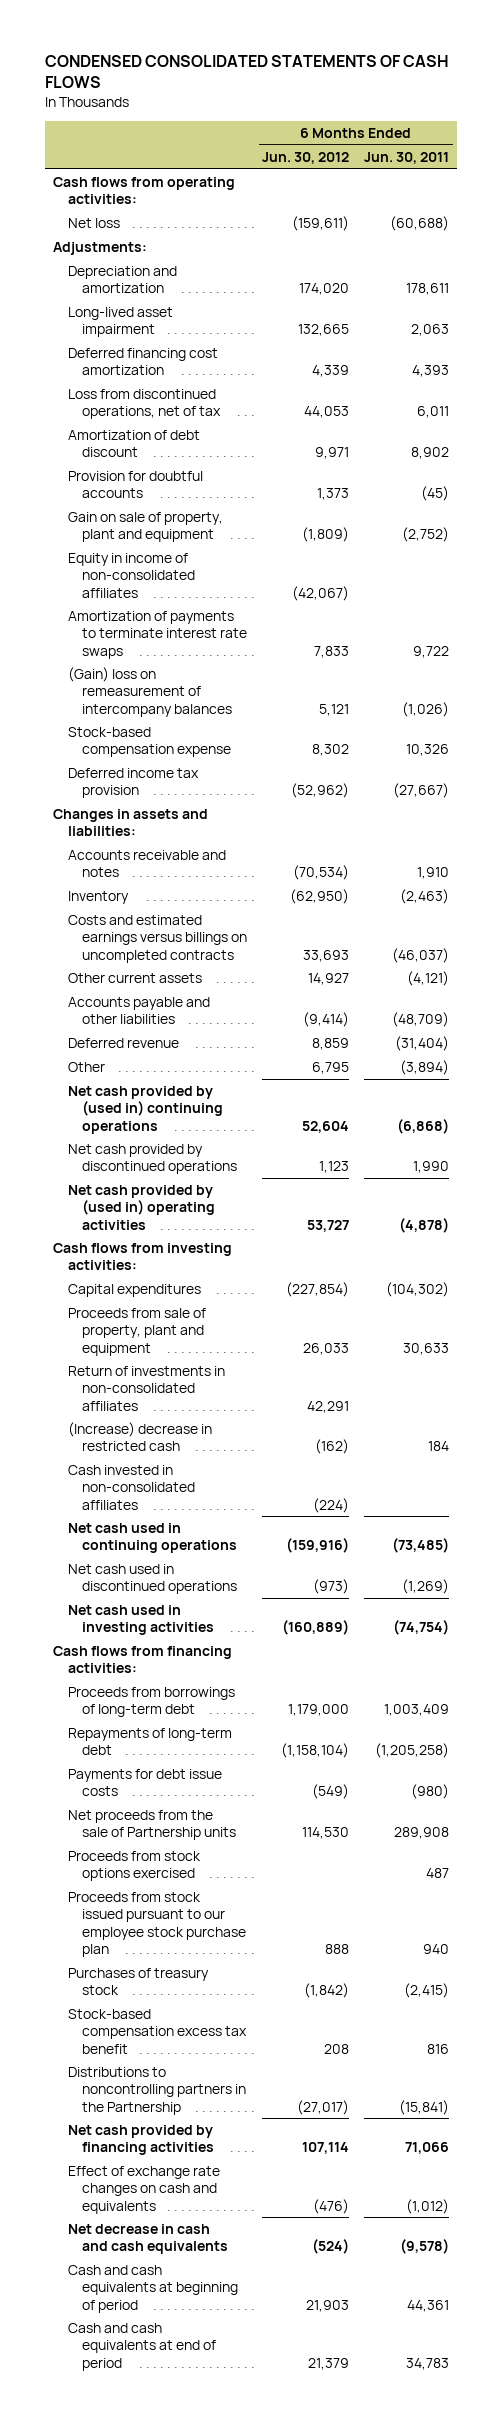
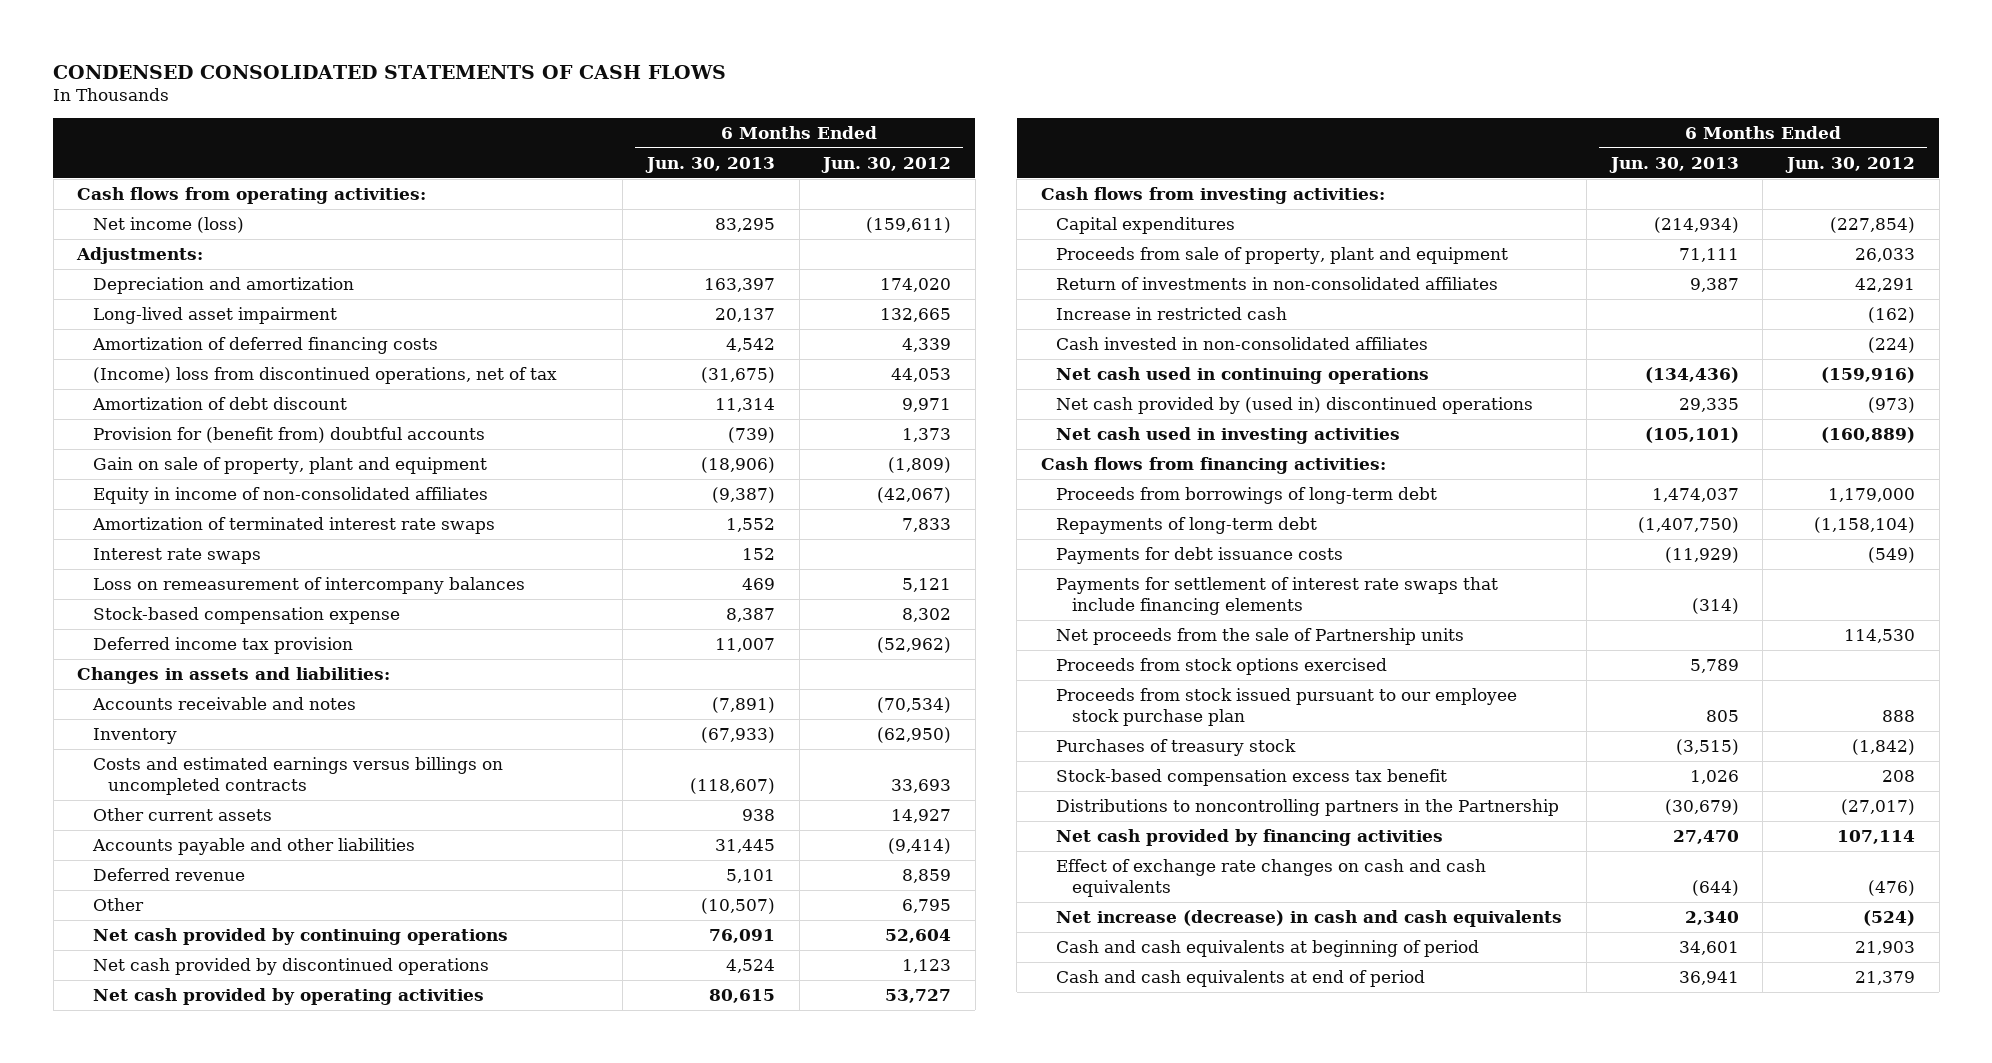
- | 6 Months Ended Jun. 30, 2012 | 6 Months Ended Jun. 30, 2011
+ | 6 Months Ended Jun. 30, 2013 | 6 Months Ended Jun. 30, 2012
- Net loss | (159,611) | (60,688)
+ Net income (loss) | 83,295 | (159,611)
- Deferred financing cost amortization | 4,339 | 4,393
- Loss from discontinued operations, net of tax | 44,053 | 6,011
+ Amortization of deferred financing costs | 4,542 | 4,339
+ (Income) loss from discontinued operations, net of tax | (31,675) | 44,053
- Provision for doubtful accounts | 1,373 | (45)
+ Provision for (benefit from) doubtful accounts | (739) | 1,373
- Amortization of payments to terminate interest rate swaps | 7,833 | 9,722
- (Gain) loss on remeasurement of intercompany balances | 5,121 | (1,026)
+ Amortization of terminated interest rate swaps | 1,552 | 7,833
+ Interest rate swaps | 152 |
+ Loss on remeasurement of intercompany balances | 469 | 5,121
- Net cash provided by (used in) continuing operations | 52,604 | (6,868)
+ Net cash provided by continuing operations | 76,091 | 52,604
- Net cash provided by (used in) operating activities | 53,727 | (4,878)
+ Net cash provided by operating activities | 80,615 | 53,727
- (Increase) decrease in restricted cash | (162) | 184
+ Increase in restricted cash | | (162)
- Net cash used in discontinued operations | (973) | (1,269)
+ Net cash provided by (used in) discontinued operations | 29,335 | (973)
- Payments for debt issue costs | (549) | (980)
+ Payments for debt issuance costs | (11,929) | (549)
+ Payments for settlement of interest rate swaps that include financing elements | (314) |
- Effect of exchange rate changes on cash and equivalents | (476) | (1,012)
- Net decrease in cash and cash equivalents | (524) | (9,578)
+ Effect of exchange rate changes on cash and cash equivalents | (644) | (476)
+ Net increase (decrease) in cash and cash equivalents | 2,340 | (524)

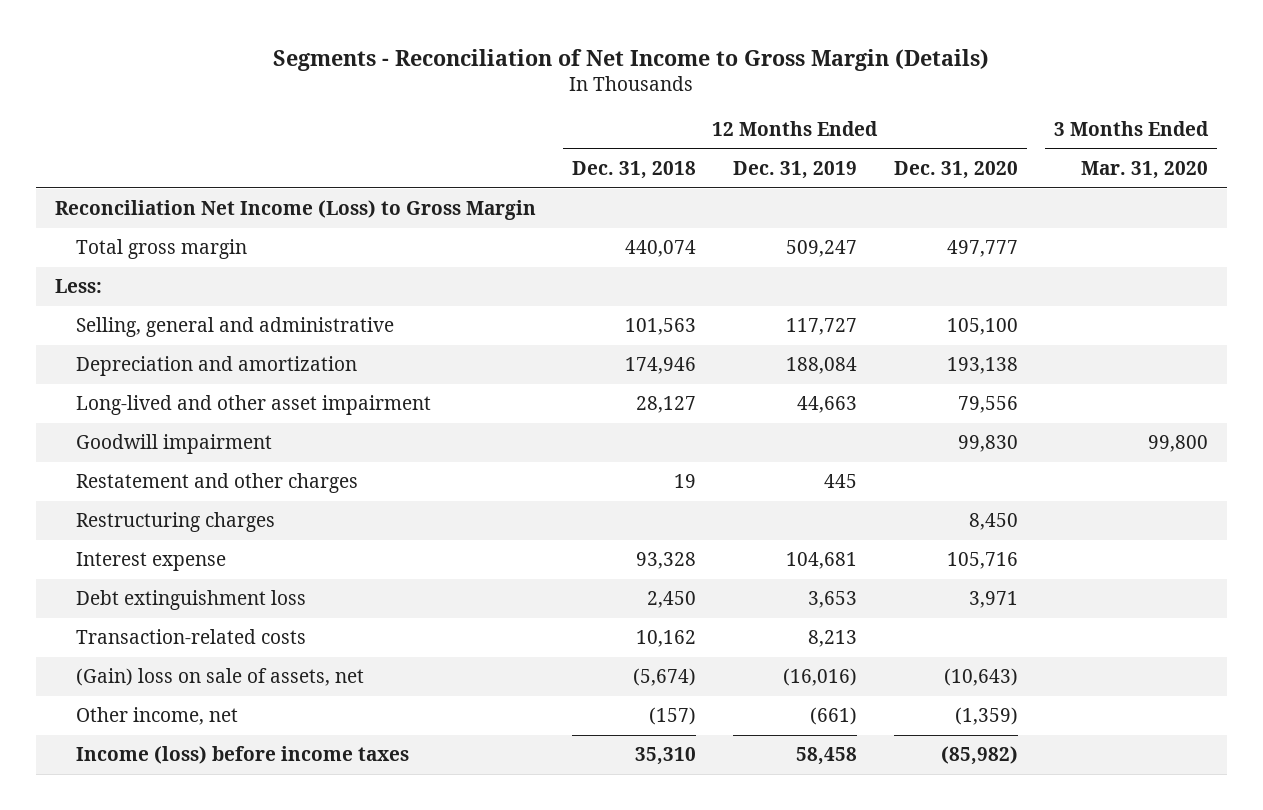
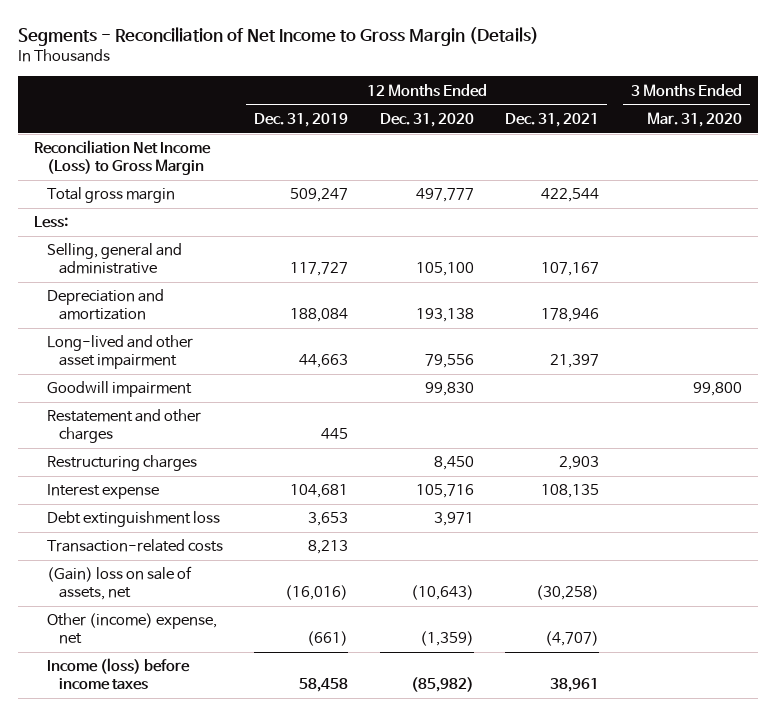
- | 12 Months Ended Dec. 31, 2018 | 12 Months Ended Dec. 31, 2019 | 12 Months Ended Dec. 31, 2020 | 3 Months Ended Mar. 31, 2020
+ | 12 Months Ended Dec. 31, 2019 | 12 Months Ended Dec. 31, 2020 | 12 Months Ended Dec. 31, 2021 | 3 Months Ended Mar. 31, 2020
- Other income, net | (157) | (661) | (1,359) |
+ Other (income) expense, net | (661) | (1,359) | (4,707) |

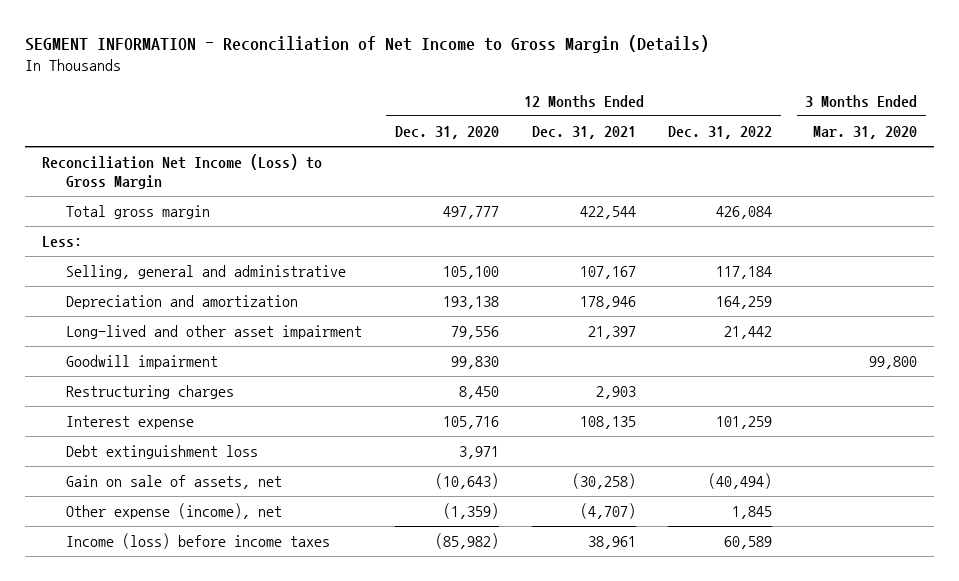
- Segments - Reconciliation of Net Income to Gross Margin (Details)
+ SEGMENT INFORMATION - Reconciliation of Net Income to Gross Margin (Details)
- | 12 Months Ended Dec. 31, 2019 | 12 Months Ended Dec. 31, 2020 | 12 Months Ended Dec. 31, 2021 | 3 Months Ended Mar. 31, 2020
+ | 12 Months Ended Dec. 31, 2020 | 12 Months Ended Dec. 31, 2021 | 12 Months Ended Dec. 31, 2022 | 3 Months Ended Mar. 31, 2020
- Restatement and other charges | 445 | | |
- Transaction-related costs | 8,213 | | |
- (Gain) loss on sale of assets, net | (16,016) | (10,643) | (30,258) |
- Other (income) expense, net | (661) | (1,359) | (4,707) |
+ Gain on sale of assets, net | (10,643) | (30,258) | (40,494) |
+ Other expense (income), net | (1,359) | (4,707) | 1,845 |

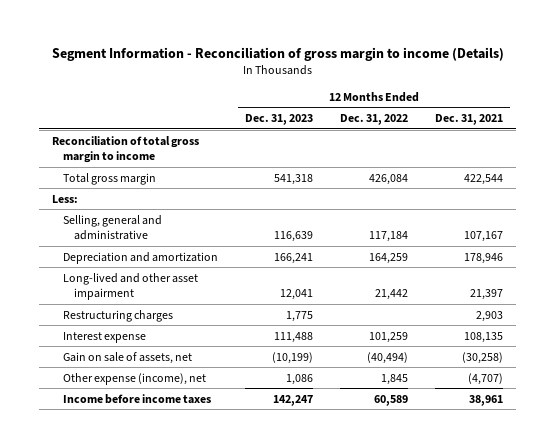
- SEGMENT INFORMATION - Reconciliation of Net Income to Gross Margin (Details)
+ Segment Information - Reconciliation of gross margin to income (Details)
- | 12 Months Ended Dec. 31, 2020 | 12 Months Ended Dec. 31, 2021 | 12 Months Ended Dec. 31, 2022 | 3 Months Ended Mar. 31, 2020
+ | 12 Months Ended Dec. 31, 2023 | 12 Months Ended Dec. 31, 2022 | 12 Months Ended Dec. 31, 2021
- Reconciliation Net Income (Loss) to Gross Margin
+ Reconciliation of total gross margin to income
- Goodwill impairment | 99,830 | | | 99,800
- Debt extinguishment loss | 3,971 | | |
- Income (loss) before income taxes | (85,982) | 38,961 | 60,589 |
+ Income before income taxes | 142,247 | 60,589 | 38,961

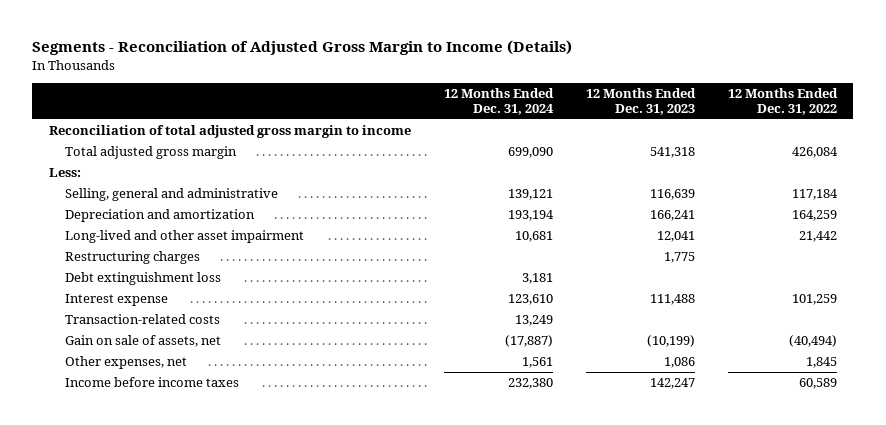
- Segment Information - Reconciliation of gross margin to income (Details)
+ Segments - Reconciliation of Adjusted Gross Margin to Income (Details)
- | 12 Months Ended Dec. 31, 2023 | 12 Months Ended Dec. 31, 2022 | 12 Months Ended Dec. 31, 2021
+ | 12 Months Ended Dec. 31, 2024 | 12 Months Ended Dec. 31, 2023 | 12 Months Ended Dec. 31, 2022
- Reconciliation of total gross margin to income
- Total gross margin | 541,318 | 426,084 | 422,544
+ Reconciliation of total adjusted gross margin to income
+ Total adjusted gross margin | 699,090 | 541,318 | 426,084
+ Debt extinguishment loss | 3,181 | |
+ Transaction-related costs | 13,249 | |
- Other expense (income), net | 1,086 | 1,845 | (4,707)
+ Other expenses, net | 1,561 | 1,086 | 1,845

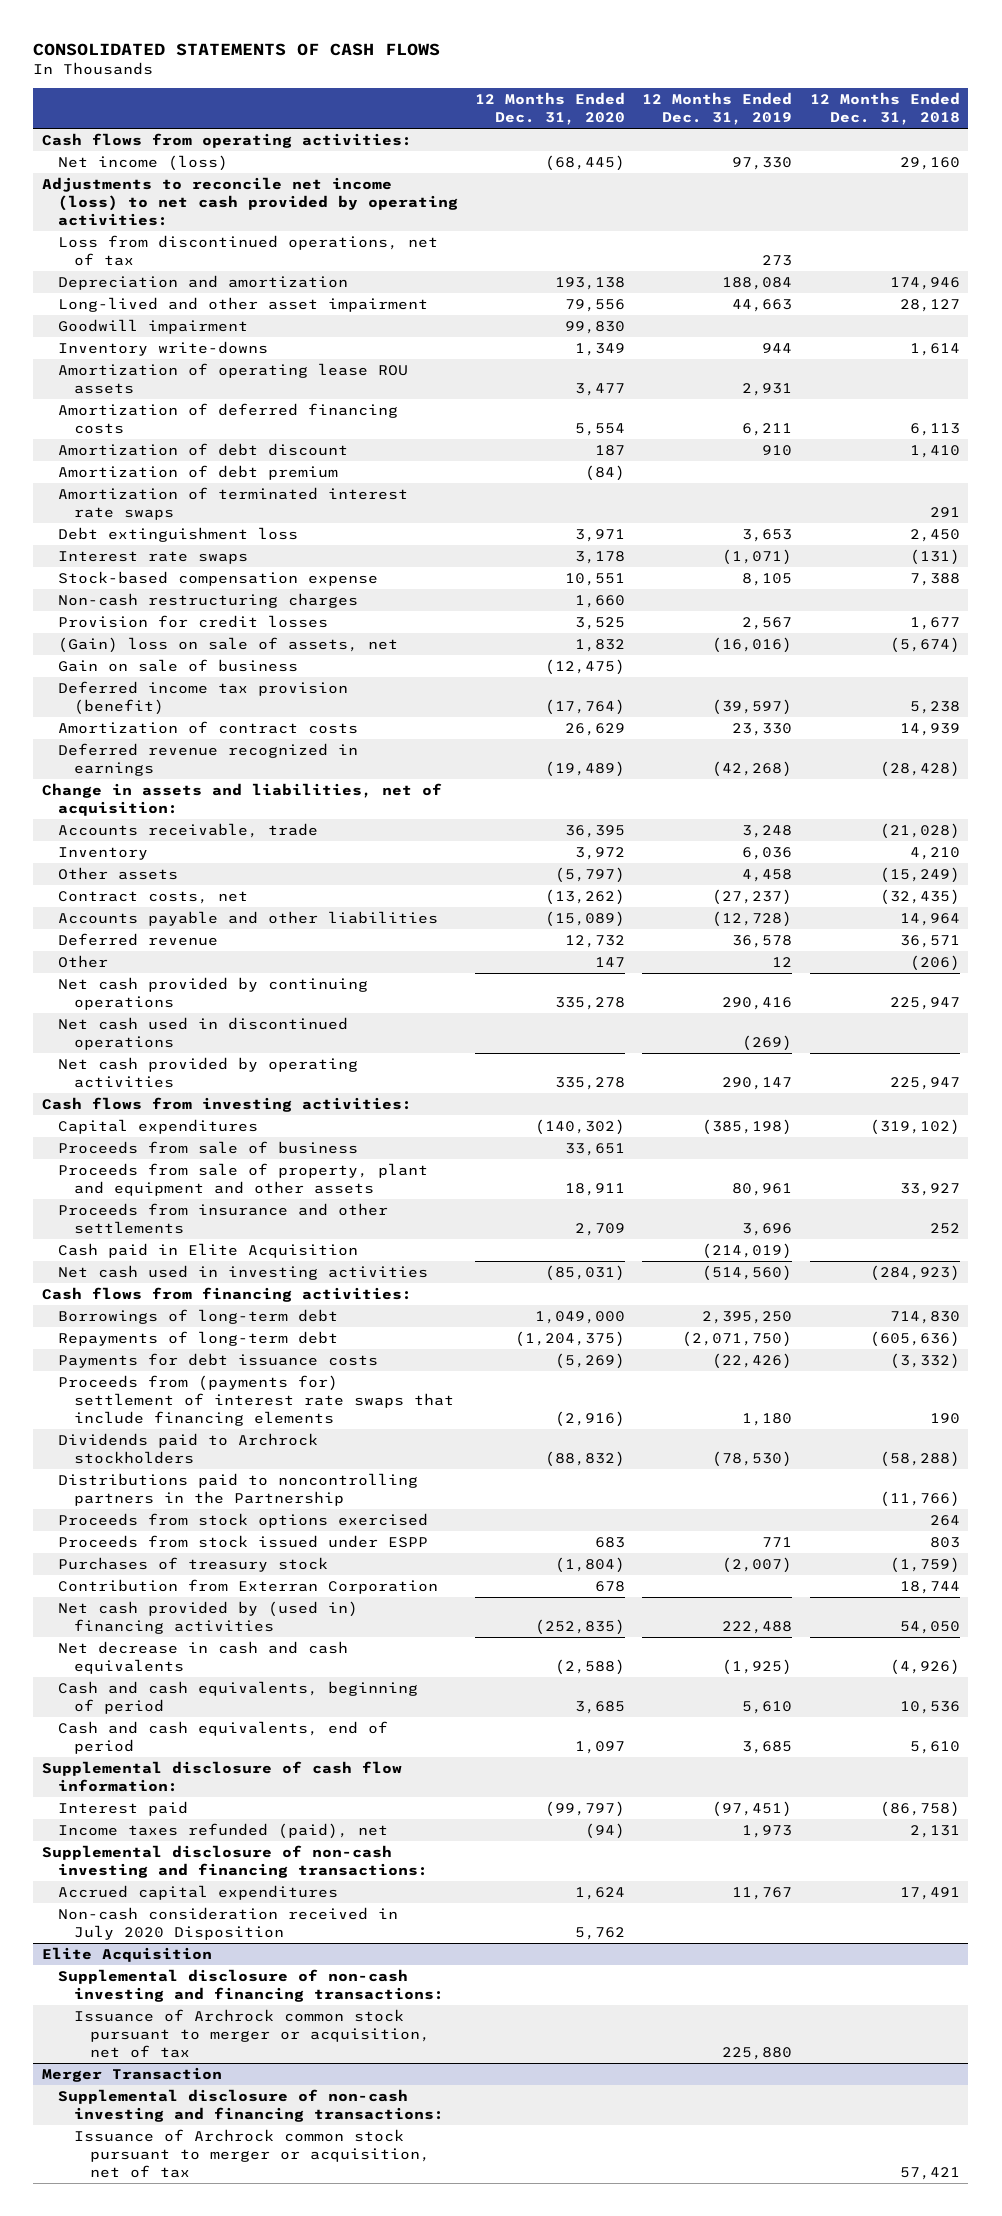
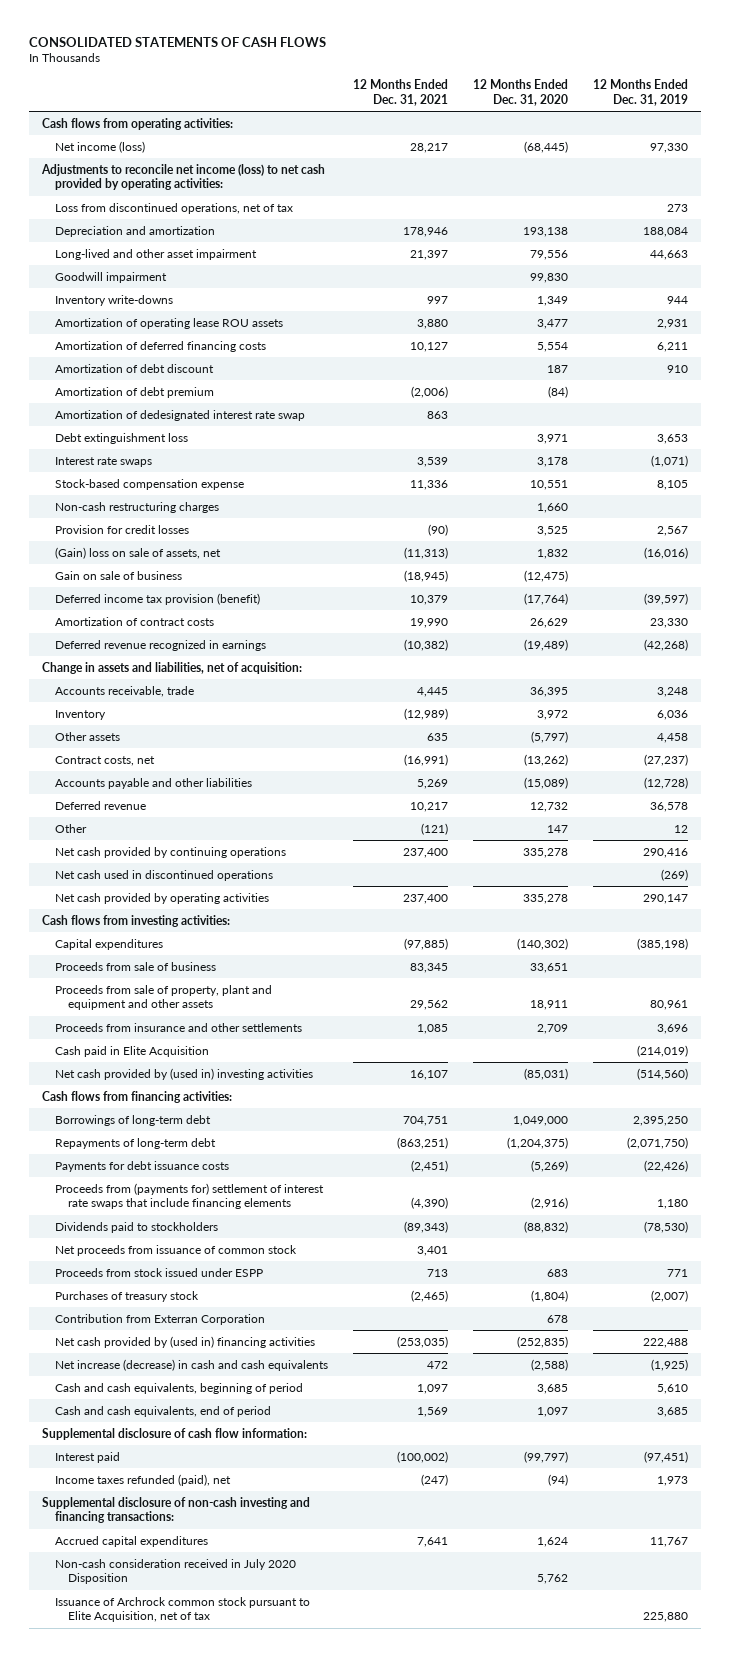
- | 12 Months Ended Dec. 31, 2020 | 12 Months Ended Dec. 31, 2019 | 12 Months Ended Dec. 31, 2018
+ | 12 Months Ended Dec. 31, 2021 | 12 Months Ended Dec. 31, 2020 | 12 Months Ended Dec. 31, 2019
- Amortization of terminated interest rate swaps | | | 291
+ Amortization of dedesignated interest rate swap | 863 | |
- Net cash used in investing activities | (85,031) | (514,560) | (284,923)
+ Net cash provided by (used in) investing activities | 16,107 | (85,031) | (514,560)
- Dividends paid to Archrock stockholders | (88,832) | (78,530) | (58,288)
- Distributions paid to noncontrolling partners in the Partnership | | | (11,766)
- Proceeds from stock options exercised | | | 264
+ Dividends paid to stockholders | (89,343) | (88,832) | (78,530)
+ Net proceeds from issuance of common stock | 3,401 | |
- Net decrease in cash and cash equivalents | (2,588) | (1,925) | (4,926)
+ Net increase (decrease) in cash and cash equivalents | 472 | (2,588) | (1,925)
- Elite Acquisition
- Supplemental disclosure of non-cash investing and financing transactions:
- Issuance of Archrock common stock pursuant to merger or acquisition, net of tax | | 225,880 |
- Merger Transaction
- Supplemental disclosure of non-cash investing and financing transactions:
- Issuance of Archrock common stock pursuant to merger or acquisition, net of tax | | | 57,421
+ Issuance of Archrock common stock pursuant to Elite Acquisition, net of tax | | | 225,880

